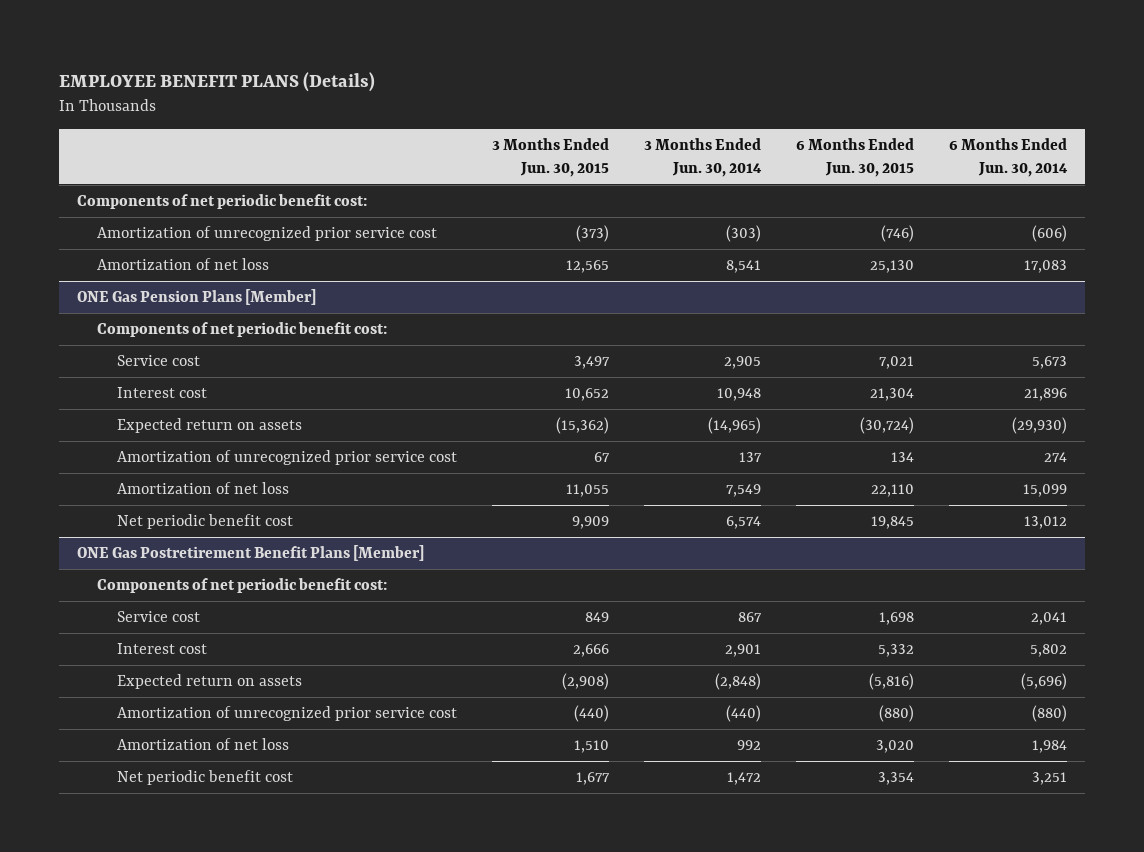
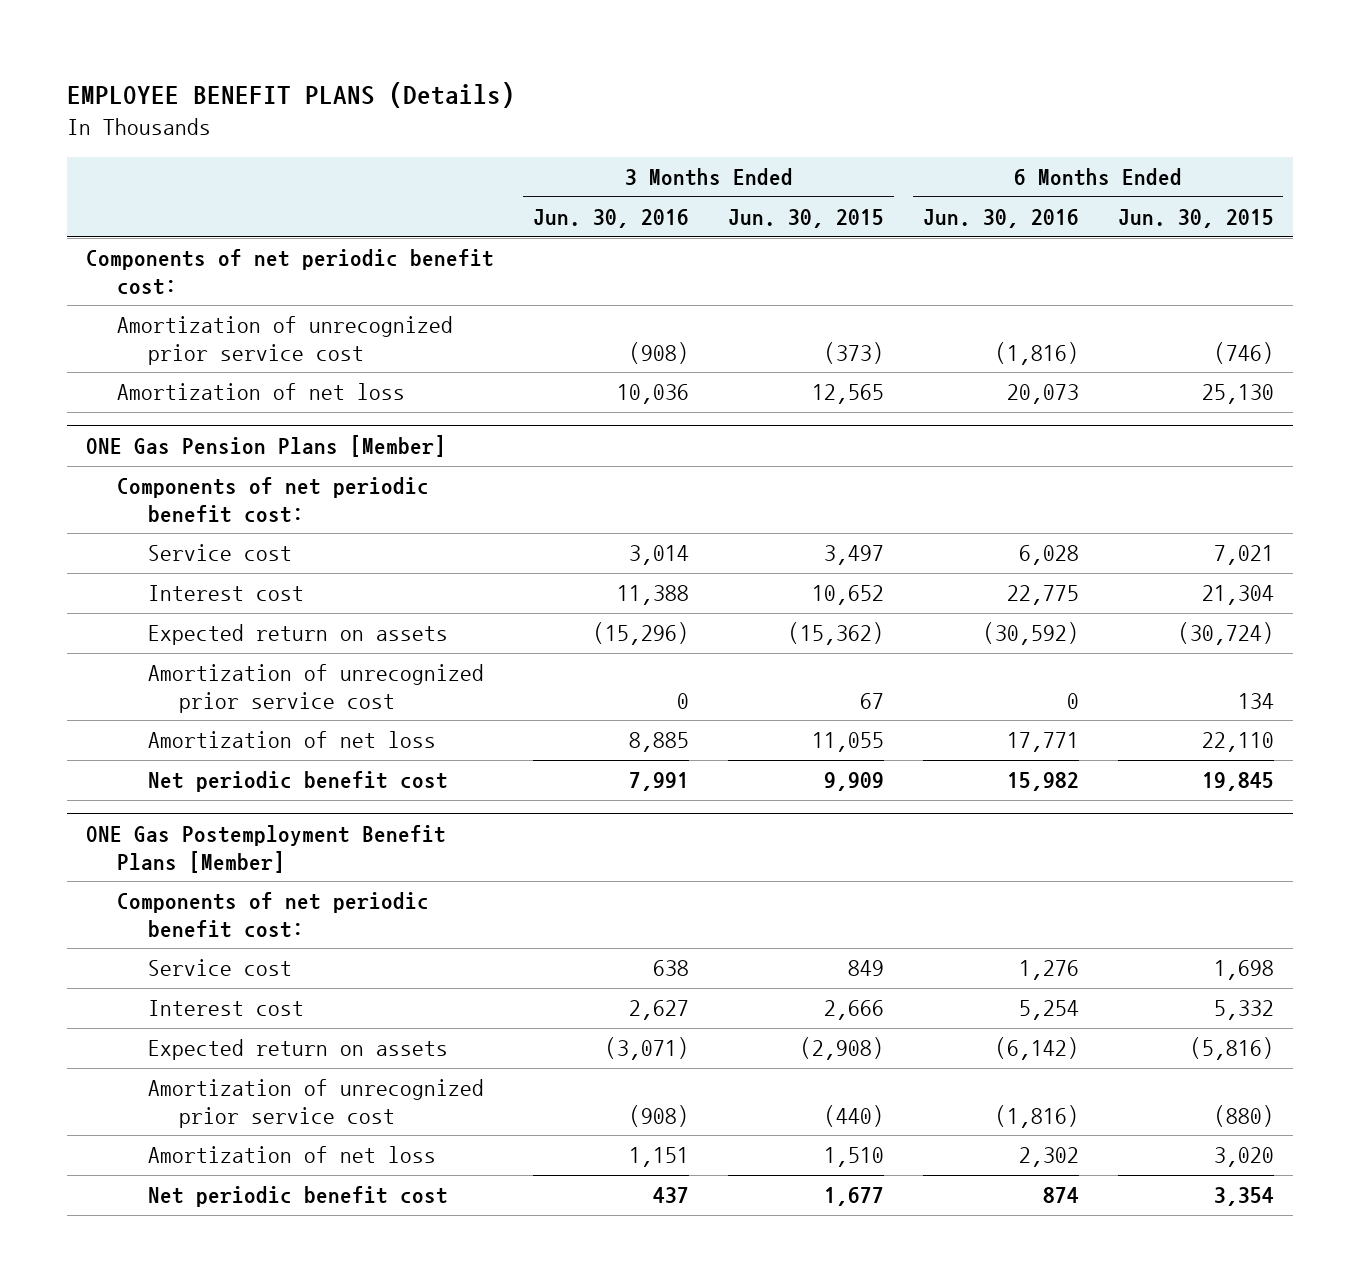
- | 3 Months Ended Jun. 30, 2015 | 3 Months Ended Jun. 30, 2014 | 6 Months Ended Jun. 30, 2015 | 6 Months Ended Jun. 30, 2014
+ | 3 Months Ended Jun. 30, 2016 | 3 Months Ended Jun. 30, 2015 | 6 Months Ended Jun. 30, 2016 | 6 Months Ended Jun. 30, 2015
- ONE Gas Postretirement Benefit Plans [Member]
+ ONE Gas Postemployment Benefit Plans [Member]

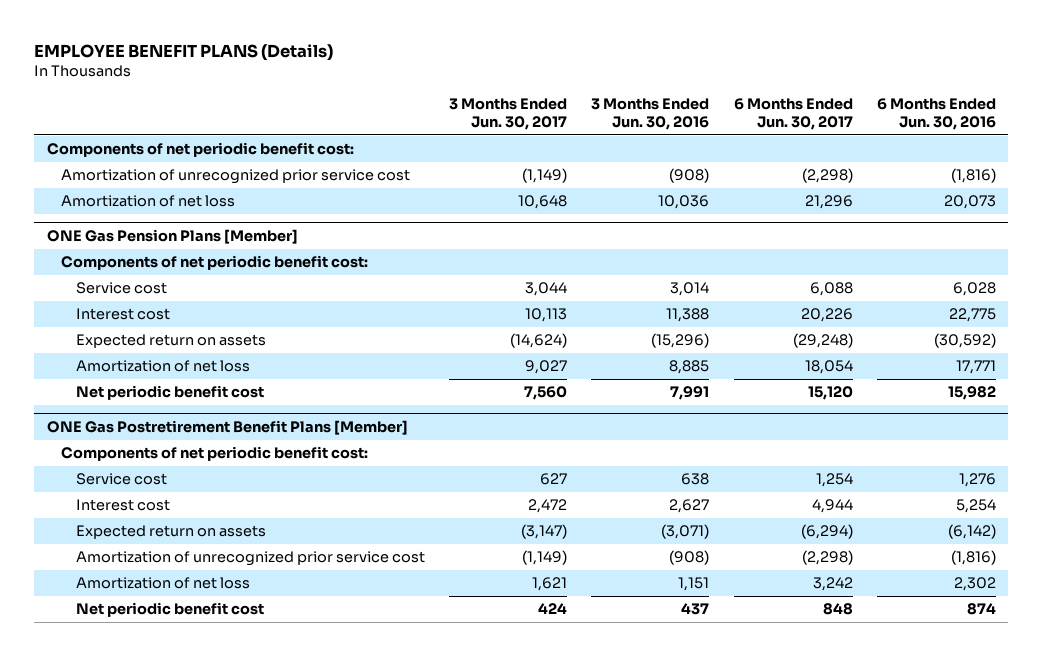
- | 3 Months Ended Jun. 30, 2016 | 3 Months Ended Jun. 30, 2015 | 6 Months Ended Jun. 30, 2016 | 6 Months Ended Jun. 30, 2015
+ | 3 Months Ended Jun. 30, 2017 | 3 Months Ended Jun. 30, 2016 | 6 Months Ended Jun. 30, 2017 | 6 Months Ended Jun. 30, 2016
@ ONE Gas Pension Plans [Member]
- Amortization of unrecognized prior service cost | 0 | 67 | 0 | 134
- ONE Gas Postemployment Benefit Plans [Member]
+ ONE Gas Postretirement Benefit Plans [Member]

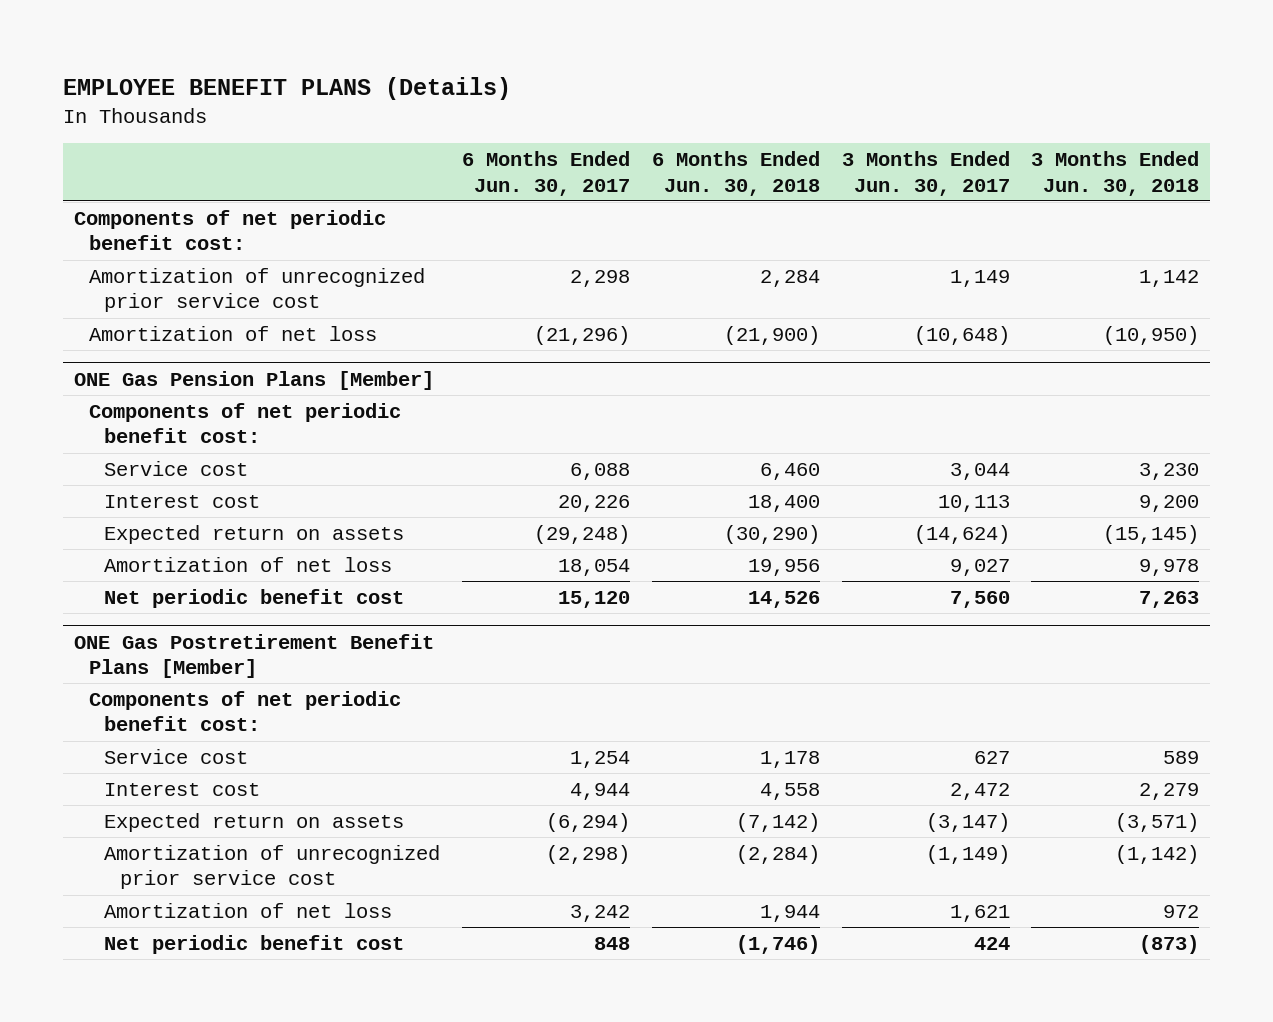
- | 3 Months Ended Jun. 30, 2017 | 3 Months Ended Jun. 30, 2016 | 6 Months Ended Jun. 30, 2017 | 6 Months Ended Jun. 30, 2016
+ | 6 Months Ended Jun. 30, 2017 | 6 Months Ended Jun. 30, 2018 | 3 Months Ended Jun. 30, 2017 | 3 Months Ended Jun. 30, 2018
- Amortization of unrecognized prior service cost | (1,149) | (908) | (2,298) | (1,816)
- Amortization of net loss | 10,648 | 10,036 | 21,296 | 20,073
+ Amortization of unrecognized prior service cost | 2,298 | 2,284 | 1,149 | 1,142
+ Amortization of net loss | (21,296) | (21,900) | (10,648) | (10,950)

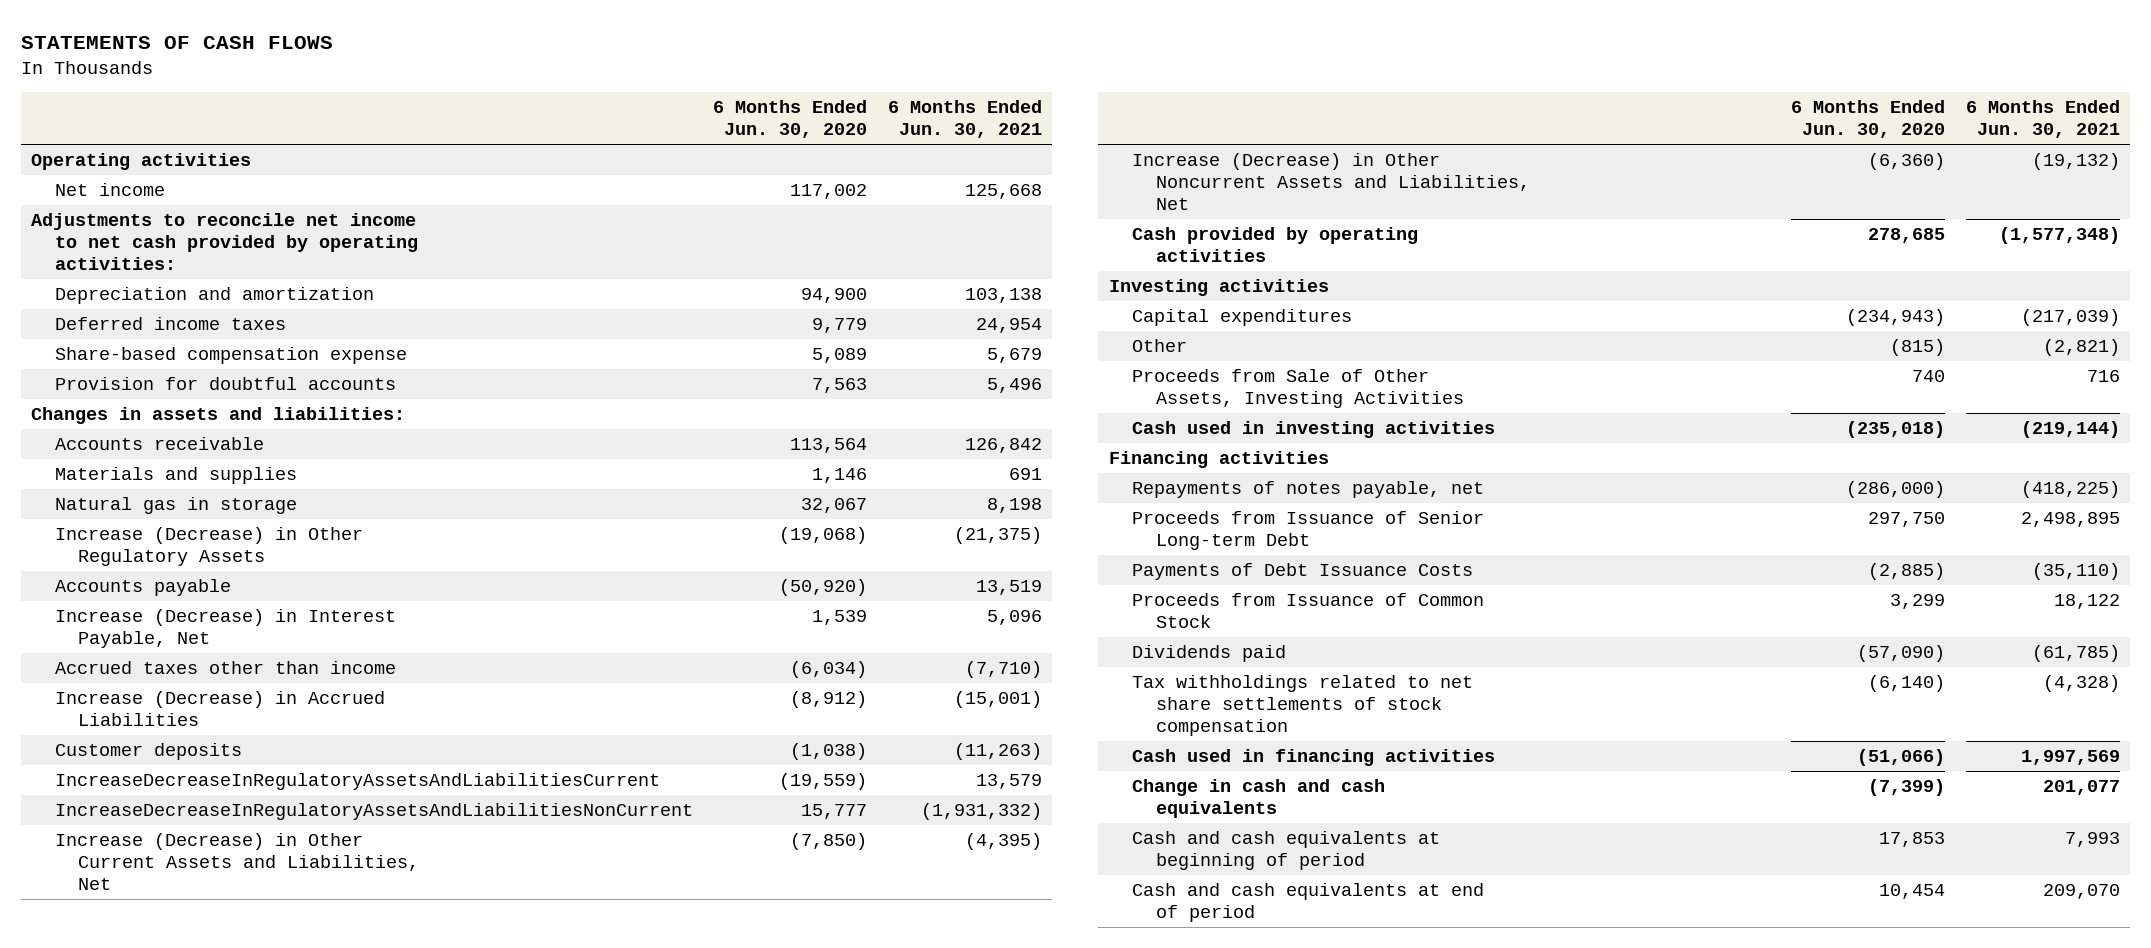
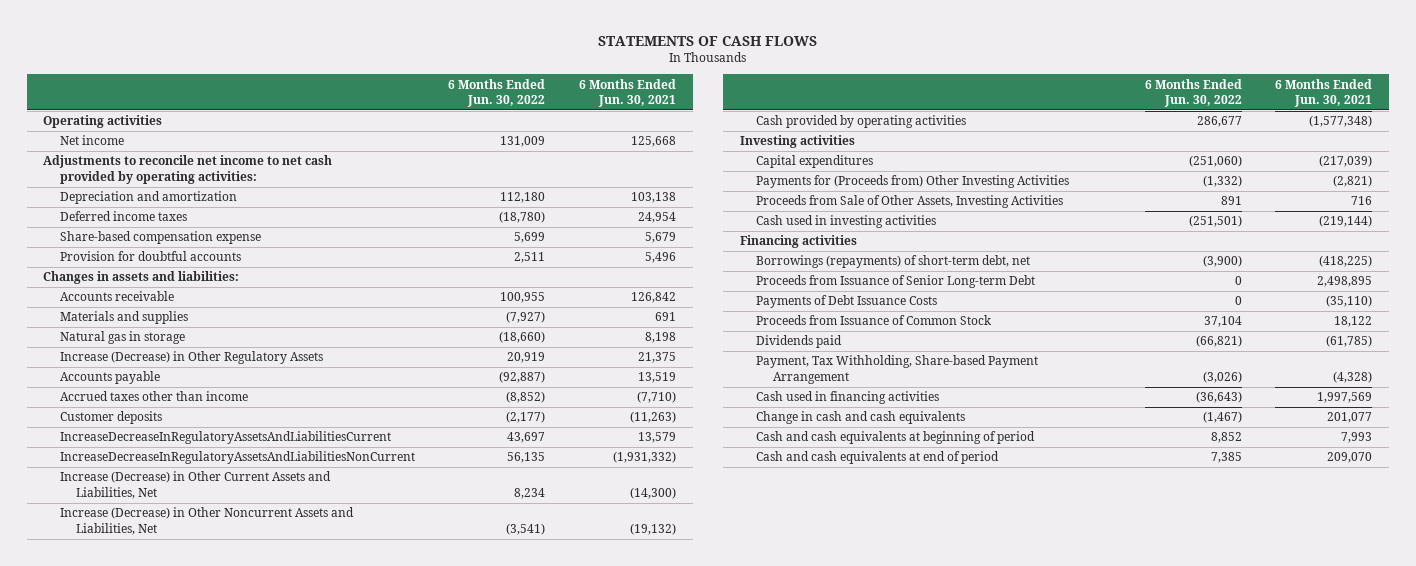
- | 6 Months Ended Jun. 30, 2020 | 6 Months Ended Jun. 30, 2021
+ | 6 Months Ended Jun. 30, 2022 | 6 Months Ended Jun. 30, 2021
- Increase (Decrease) in Other Regulatory Assets | (19,068) | (21,375)
+ Increase (Decrease) in Other Regulatory Assets | 20,919 | 21,375
- Increase (Decrease) in Interest Payable, Net | 1,539 | 5,096
- Increase (Decrease) in Accrued Liabilities | (8,912) | (15,001)
- Increase (Decrease) in Other Current Assets and Liabilities, Net | (7,850) | (4,395)
+ Increase (Decrease) in Other Current Assets and Liabilities, Net | 8,234 | (14,300)
- Other | (815) | (2,821)
+ Payments for (Proceeds from) Other Investing Activities | (1,332) | (2,821)
- Repayments of notes payable, net | (286,000) | (418,225)
+ Borrowings (repayments) of short-term debt, net | (3,900) | (418,225)
- Tax withholdings related to net share settlements of stock compensation | (6,140) | (4,328)
+ Payment, Tax Withholding, Share-based Payment Arrangement | (3,026) | (4,328)

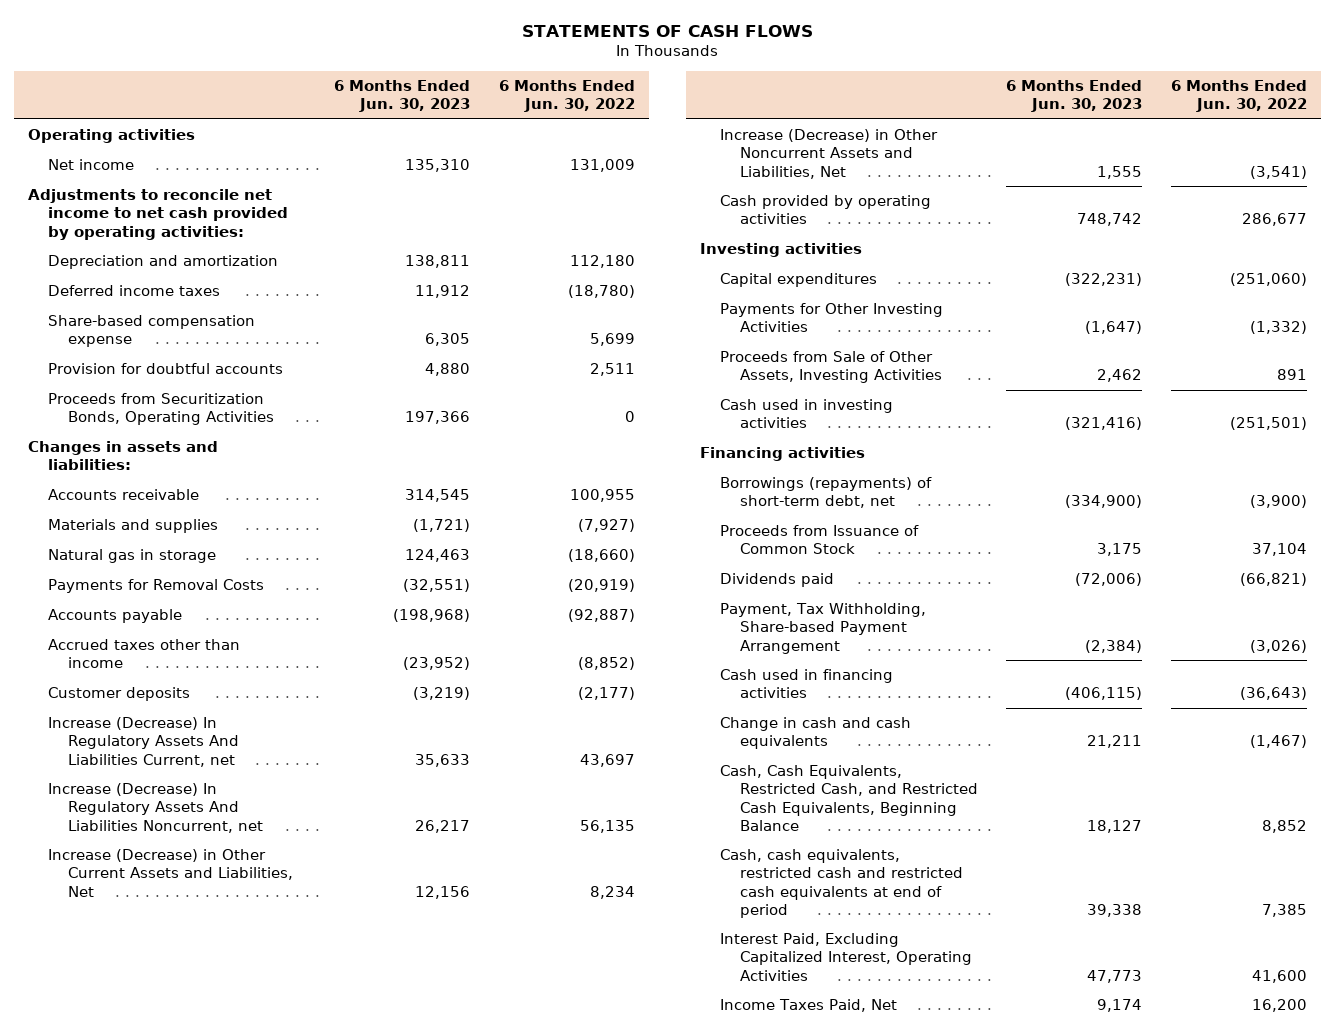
- | 6 Months Ended Jun. 30, 2022 | 6 Months Ended Jun. 30, 2021
+ | 6 Months Ended Jun. 30, 2023 | 6 Months Ended Jun. 30, 2022
+ Proceeds from Securitization Bonds, Operating Activities | 197,366 | 0
- Increase (Decrease) in Other Regulatory Assets | 20,919 | 21,375
+ Payments for Removal Costs | (32,551) | (20,919)
- IncreaseDecreaseInRegulatoryAssetsAndLiabilitiesCurrent | 43,697 | 13,579
- IncreaseDecreaseInRegulatoryAssetsAndLiabilitiesNonCurrent | 56,135 | (1,931,332)
+ Increase (Decrease) In Regulatory Assets And Liabilities Current, net | 35,633 | 43,697
+ Increase (Decrease) In Regulatory Assets And Liabilities Noncurrent, net | 26,217 | 56,135
- Payments for (Proceeds from) Other Investing Activities | (1,332) | (2,821)
+ Payments for Other Investing Activities | (1,647) | (1,332)
- Proceeds from Issuance of Senior Long-term Debt | 0 | 2,498,895
- Payments of Debt Issuance Costs | 0 | (35,110)
- Cash and cash equivalents at beginning of period | 8,852 | 7,993
- Cash and cash equivalents at end of period | 7,385 | 209,070
+ Cash, Cash Equivalents, Restricted Cash, and Restricted Cash Equivalents, Beginning Balance | 18,127 | 8,852
+ Cash, cash equivalents, restricted cash and restricted cash equivalents at end of period | 39,338 | 7,385
+ Interest Paid, Excluding Capitalized Interest, Operating Activities | 47,773 | 41,600
+ Income Taxes Paid, Net | 9,174 | 16,200

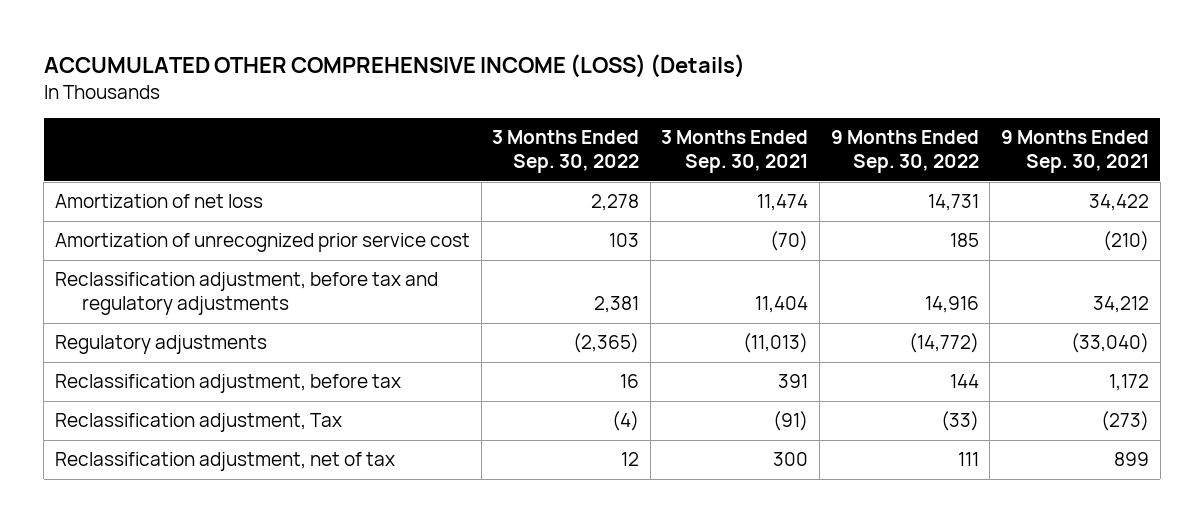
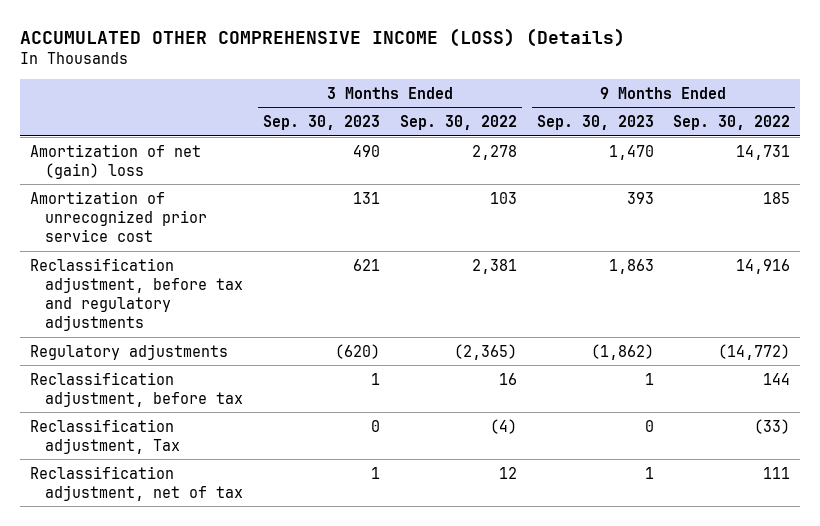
- | 3 Months Ended Sep. 30, 2022 | 3 Months Ended Sep. 30, 2021 | 9 Months Ended Sep. 30, 2022 | 9 Months Ended Sep. 30, 2021
+ | 3 Months Ended Sep. 30, 2023 | 3 Months Ended Sep. 30, 2022 | 9 Months Ended Sep. 30, 2023 | 9 Months Ended Sep. 30, 2022
- Amortization of net loss | 2,278 | 11,474 | 14,731 | 34,422
+ Amortization of net (gain) loss | 490 | 2,278 | 1,470 | 14,731

